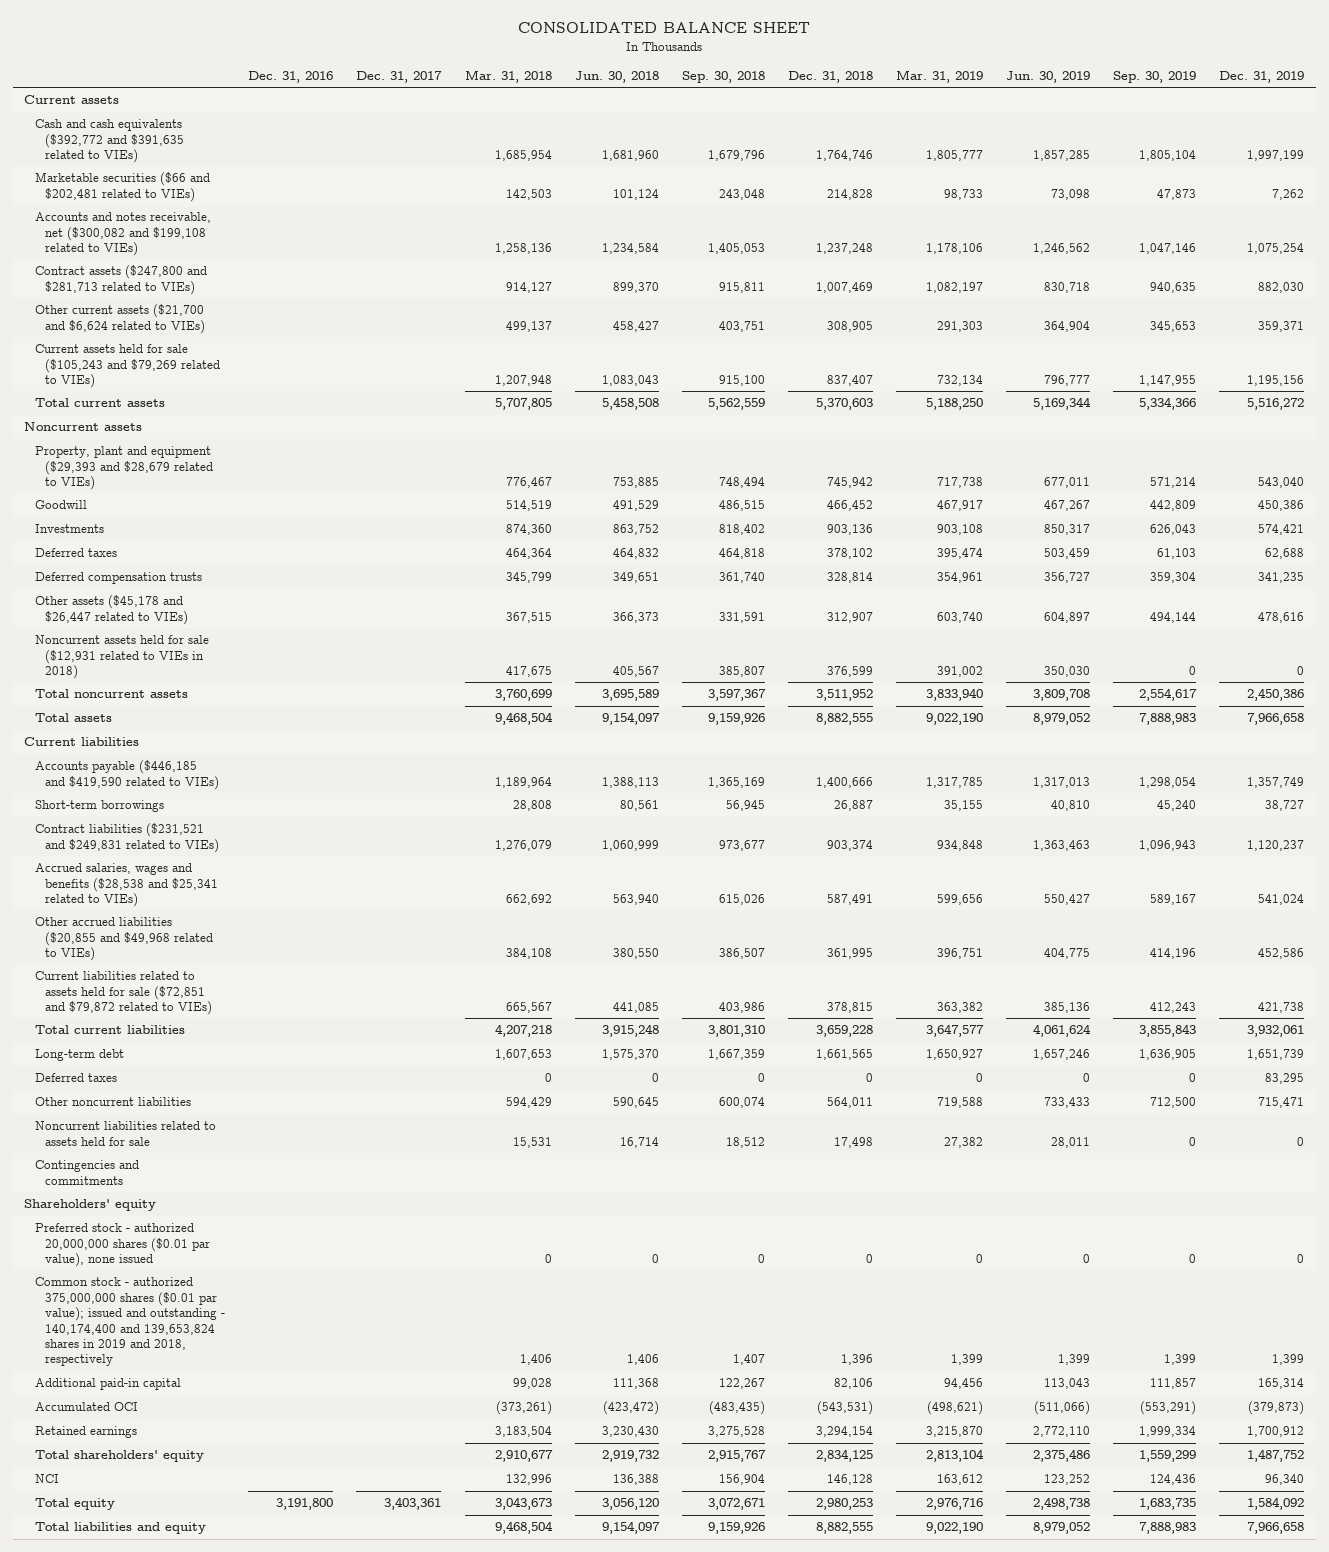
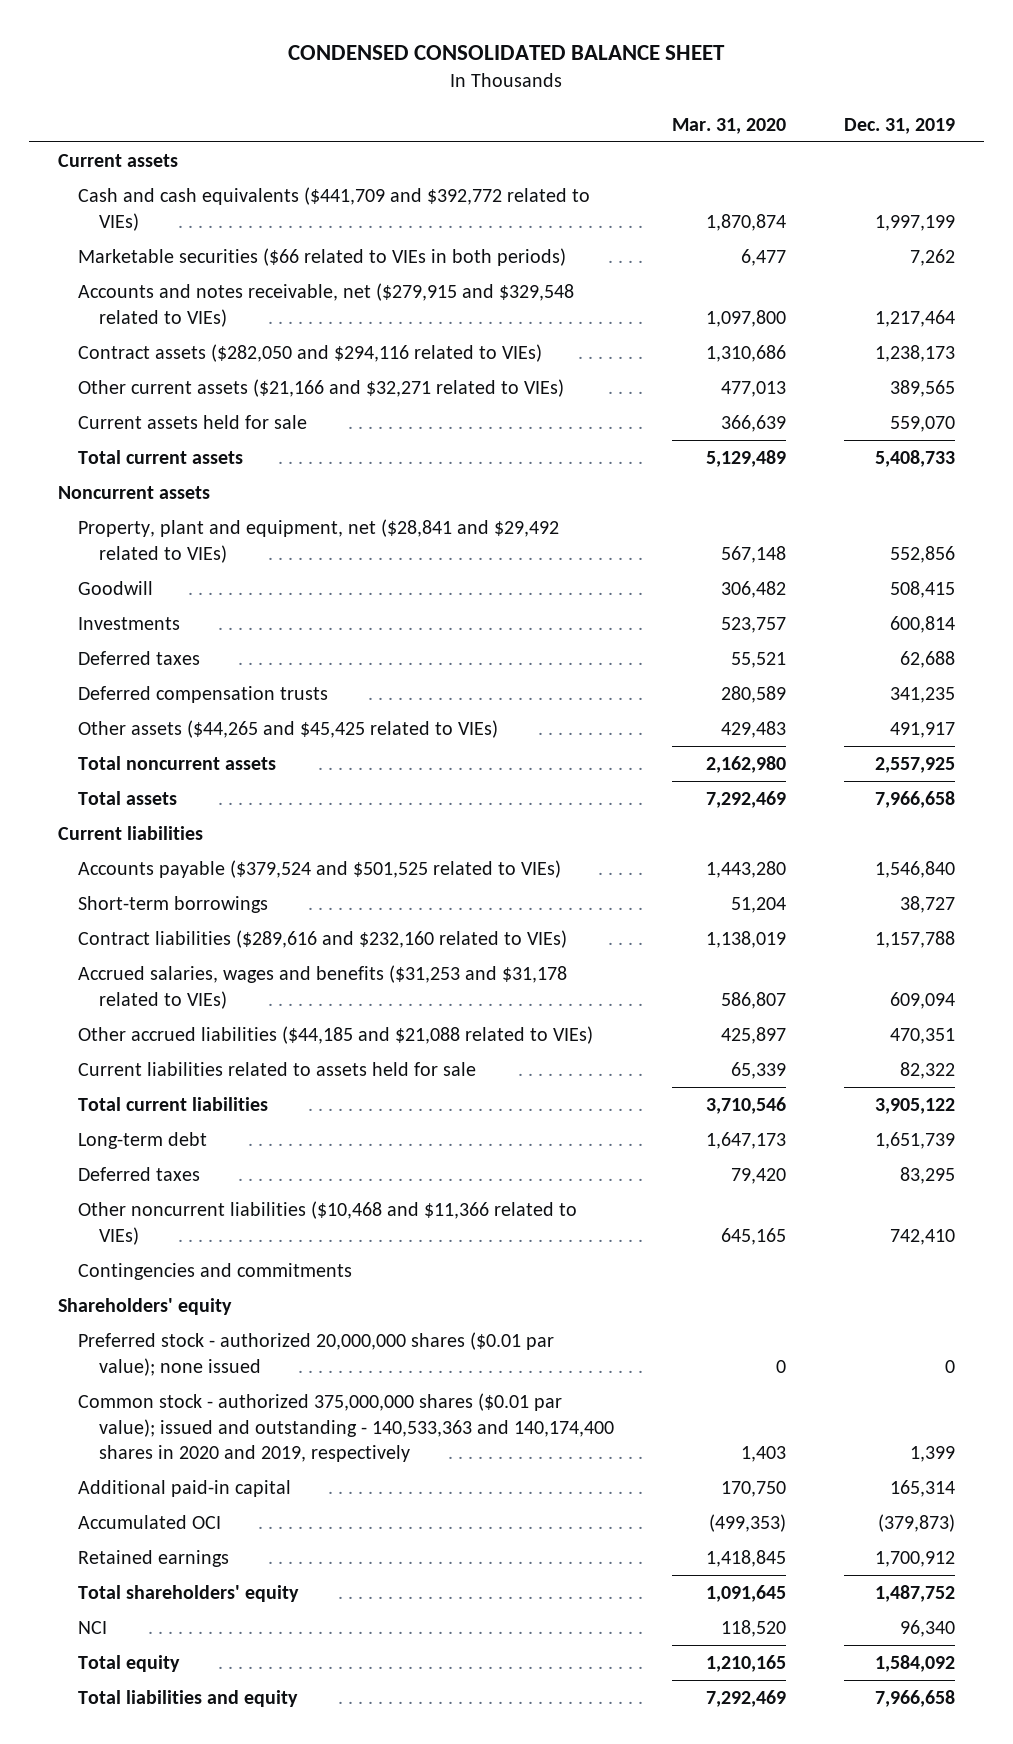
- CONSOLIDATED BALANCE SHEET
+ CONDENSED CONSOLIDATED BALANCE SHEET
- | Dec. 31, 2016 | Dec. 31, 2017 | Mar. 31, 2018 | Jun. 30, 2018 | Sep. 30, 2018 | Dec. 31, 2018 | Mar. 31, 2019 | Jun. 30, 2019 | Sep. 30, 2019 | Dec. 31, 2019
+ | Mar. 31, 2020 | Dec. 31, 2019
- Cash and cash equivalents ($392,772 and $391,635 related to VIEs) | | | 1,685,954 | 1,681,960 | 1,679,796 | 1,764,746 | 1,805,777 | 1,857,285 | 1,805,104 | 1,997,199
- Marketable securities ($66 and $202,481 related to VIEs) | | | 142,503 | 101,124 | 243,048 | 214,828 | 98,733 | 73,098 | 47,873 | 7,262
- Accounts and notes receivable, net ($300,082 and $199,108 related to VIEs) | | | 1,258,136 | 1,234,584 | 1,405,053 | 1,237,248 | 1,178,106 | 1,246,562 | 1,047,146 | 1,075,254
- Contract assets ($247,800 and $281,713 related to VIEs) | | | 914,127 | 899,370 | 915,811 | 1,007,469 | 1,082,197 | 830,718 | 940,635 | 882,030
- Other current assets ($21,700 and $6,624 related to VIEs) | | | 499,137 | 458,427 | 403,751 | 308,905 | 291,303 | 364,904 | 345,653 | 359,371
- Current assets held for sale ($105,243 and $79,269 related to VIEs) | | | 1,207,948 | 1,083,043 | 915,100 | 837,407 | 732,134 | 796,777 | 1,147,955 | 1,195,156
- Total current assets | | | 5,707,805 | 5,458,508 | 5,562,559 | 5,370,603 | 5,188,250 | 5,169,344 | 5,334,366 | 5,516,272
+ Cash and cash equivalents ($441,709 and $392,772 related to VIEs) | 1,870,874 | 1,997,199
+ Marketable securities ($66 related to VIEs in both periods) | 6,477 | 7,262
+ Accounts and notes receivable, net ($279,915 and $329,548 related to VIEs) | 1,097,800 | 1,217,464
+ Contract assets ($282,050 and $294,116 related to VIEs) | 1,310,686 | 1,238,173
+ Other current assets ($21,166 and $32,271 related to VIEs) | 477,013 | 389,565
+ Current assets held for sale | 366,639 | 559,070
+ Total current assets | 5,129,489 | 5,408,733
- Property, plant and equipment ($29,393 and $28,679 related to VIEs) | | | 776,467 | 753,885 | 748,494 | 745,942 | 717,738 | 677,011 | 571,214 | 543,040
- Goodwill | | | 514,519 | 491,529 | 486,515 | 466,452 | 467,917 | 467,267 | 442,809 | 450,386
- Investments | | | 874,360 | 863,752 | 818,402 | 903,136 | 903,108 | 850,317 | 626,043 | 574,421
+ Property, plant and equipment, net ($28,841 and $29,492 related to VIEs) | 567,148 | 552,856
+ Goodwill | 306,482 | 508,415
+ Investments | 523,757 | 600,814
- Other assets ($45,178 and $26,447 related to VIEs) | | | 367,515 | 366,373 | 331,591 | 312,907 | 603,740 | 604,897 | 494,144 | 478,616
- Noncurrent assets held for sale ($12,931 related to VIEs in 2018) | | | 417,675 | 405,567 | 385,807 | 376,599 | 391,002 | 350,030 | 0 | 0
- Total noncurrent assets | | | 3,760,699 | 3,695,589 | 3,597,367 | 3,511,952 | 3,833,940 | 3,809,708 | 2,554,617 | 2,450,386
+ Other assets ($44,265 and $45,425 related to VIEs) | 429,483 | 491,917
+ Total noncurrent assets | 2,162,980 | 2,557,925
- Accounts payable ($446,185 and $419,590 related to VIEs) | | | 1,189,964 | 1,388,113 | 1,365,169 | 1,400,666 | 1,317,785 | 1,317,013 | 1,298,054 | 1,357,749
+ Accounts payable ($379,524 and $501,525 related to VIEs) | 1,443,280 | 1,546,840
- Contract liabilities ($231,521 and $249,831 related to VIEs) | | | 1,276,079 | 1,060,999 | 973,677 | 903,374 | 934,848 | 1,363,463 | 1,096,943 | 1,120,237
- Accrued salaries, wages and benefits ($28,538 and $25,341 related to VIEs) | | | 662,692 | 563,940 | 615,026 | 587,491 | 599,656 | 550,427 | 589,167 | 541,024
- Other accrued liabilities ($20,855 and $49,968 related to VIEs) | | | 384,108 | 380,550 | 386,507 | 361,995 | 396,751 | 404,775 | 414,196 | 452,586
- Current liabilities related to assets held for sale ($72,851 and $79,872 related to VIEs) | | | 665,567 | 441,085 | 403,986 | 378,815 | 363,382 | 385,136 | 412,243 | 421,738
- Total current liabilities | | | 4,207,218 | 3,915,248 | 3,801,310 | 3,659,228 | 3,647,577 | 4,061,624 | 3,855,843 | 3,932,061
+ Contract liabilities ($289,616 and $232,160 related to VIEs) | 1,138,019 | 1,157,788
+ Accrued salaries, wages and benefits ($31,253 and $31,178 related to VIEs) | 586,807 | 609,094
+ Other accrued liabilities ($44,185 and $21,088 related to VIEs) | 425,897 | 470,351
+ Current liabilities related to assets held for sale | 65,339 | 82,322
+ Total current liabilities | 3,710,546 | 3,905,122
- Other noncurrent liabilities | | | 594,429 | 590,645 | 600,074 | 564,011 | 719,588 | 733,433 | 712,500 | 715,471
- Noncurrent liabilities related to assets held for sale | | | 15,531 | 16,714 | 18,512 | 17,498 | 27,382 | 28,011 | 0 | 0
+ Other noncurrent liabilities ($10,468 and $11,366 related to VIEs) | 645,165 | 742,410
- Preferred stock - authorized 20,000,000 shares ($0.01 par value), none issued | | | 0 | 0 | 0 | 0 | 0 | 0 | 0 | 0
- Common stock - authorized 375,000,000 shares ($0.01 par value); issued and outstanding - 140,174,400 and 139,653,824 shares in 2019 and 2018, respectively | | | 1,406 | 1,406 | 1,407 | 1,396 | 1,399 | 1,399 | 1,399 | 1,399
+ Preferred stock - authorized 20,000,000 shares ($0.01 par value); none issued | 0 | 0
+ Common stock - authorized 375,000,000 shares ($0.01 par value); issued and outstanding - 140,533,363 and 140,174,400 shares in 2020 and 2019, respectively | 1,403 | 1,399

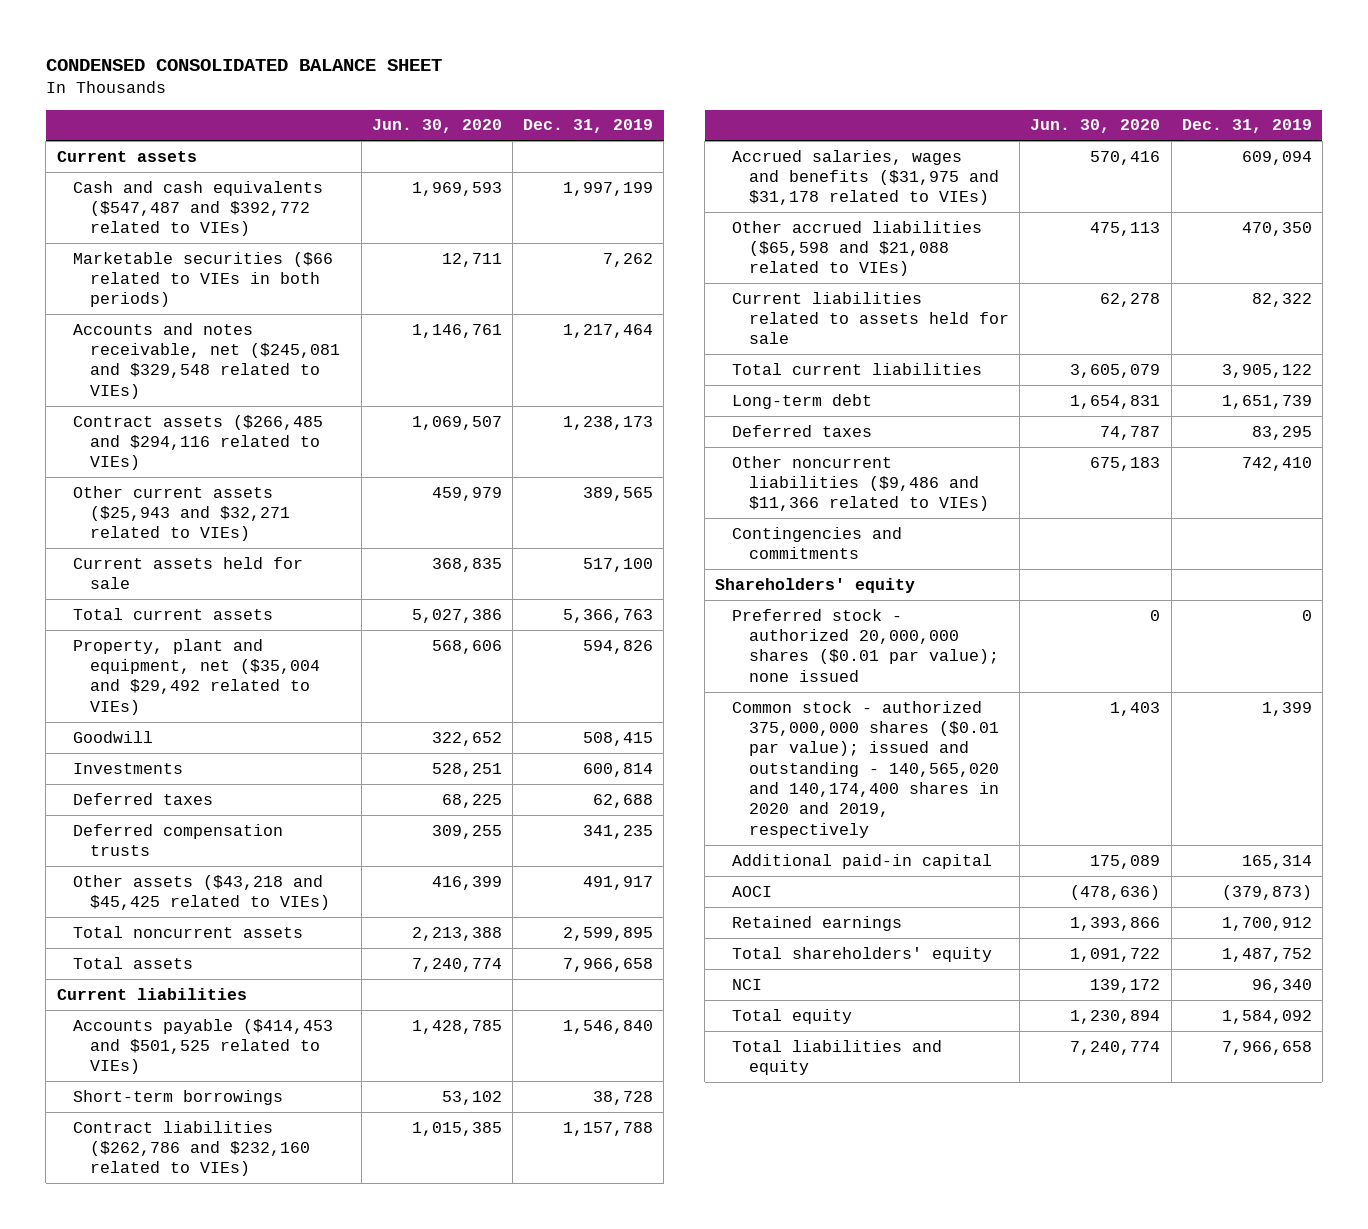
- | Mar. 31, 2020 | Dec. 31, 2019
+ | Jun. 30, 2020 | Dec. 31, 2019
- Cash and cash equivalents ($441,709 and $392,772 related to VIEs) | 1,870,874 | 1,997,199
+ Cash and cash equivalents ($547,487 and $392,772 related to VIEs) | 1,969,593 | 1,997,199
- Accounts and notes receivable, net ($279,915 and $329,548 related to VIEs) | 1,097,800 | 1,217,464
- Contract assets ($282,050 and $294,116 related to VIEs) | 1,310,686 | 1,238,173
- Other current assets ($21,166 and $32,271 related to VIEs) | 477,013 | 389,565
- Current assets held for sale | 366,639 | 559,070
- Total current assets | 5,129,489 | 5,408,733
- Noncurrent assets
- Property, plant and equipment, net ($28,841 and $29,492 related to VIEs) | 567,148 | 552,856
+ Accounts and notes receivable, net ($245,081 and $329,548 related to VIEs) | 1,146,761 | 1,217,464
+ Contract assets ($266,485 and $294,116 related to VIEs) | 1,069,507 | 1,238,173
+ Other current assets ($25,943 and $32,271 related to VIEs) | 459,979 | 389,565
+ Current assets held for sale | 368,835 | 517,100
+ Total current assets | 5,027,386 | 5,366,763
+ Property, plant and equipment, net ($35,004 and $29,492 related to VIEs) | 568,606 | 594,826
- Other assets ($44,265 and $45,425 related to VIEs) | 429,483 | 491,917
- Total noncurrent assets | 2,162,980 | 2,557,925
+ Other assets ($43,218 and $45,425 related to VIEs) | 416,399 | 491,917
+ Total noncurrent assets | 2,213,388 | 2,599,895
- Accounts payable ($379,524 and $501,525 related to VIEs) | 1,443,280 | 1,546,840
- Short-term borrowings | 51,204 | 38,727
- Contract liabilities ($289,616 and $232,160 related to VIEs) | 1,138,019 | 1,157,788
- Accrued salaries, wages and benefits ($31,253 and $31,178 related to VIEs) | 586,807 | 609,094
- Other accrued liabilities ($44,185 and $21,088 related to VIEs) | 425,897 | 470,351
+ Accounts payable ($414,453 and $501,525 related to VIEs) | 1,428,785 | 1,546,840
+ Short-term borrowings | 53,102 | 38,728
+ Contract liabilities ($262,786 and $232,160 related to VIEs) | 1,015,385 | 1,157,788
+ Accrued salaries, wages and benefits ($31,975 and $31,178 related to VIEs) | 570,416 | 609,094
+ Other accrued liabilities ($65,598 and $21,088 related to VIEs) | 475,113 | 470,350
- Other noncurrent liabilities ($10,468 and $11,366 related to VIEs) | 645,165 | 742,410
+ Other noncurrent liabilities ($9,486 and $11,366 related to VIEs) | 675,183 | 742,410
- Common stock - authorized 375,000,000 shares ($0.01 par value); issued and outstanding - 140,533,363 and 140,174,400 shares in 2020 and 2019, respectively | 1,403 | 1,399
+ Common stock - authorized 375,000,000 shares ($0.01 par value); issued and outstanding - 140,565,020 and 140,174,400 shares in 2020 and 2019, respectively | 1,403 | 1,399
- Accumulated OCI | (499,353) | (379,873)
+ AOCI | (478,636) | (379,873)

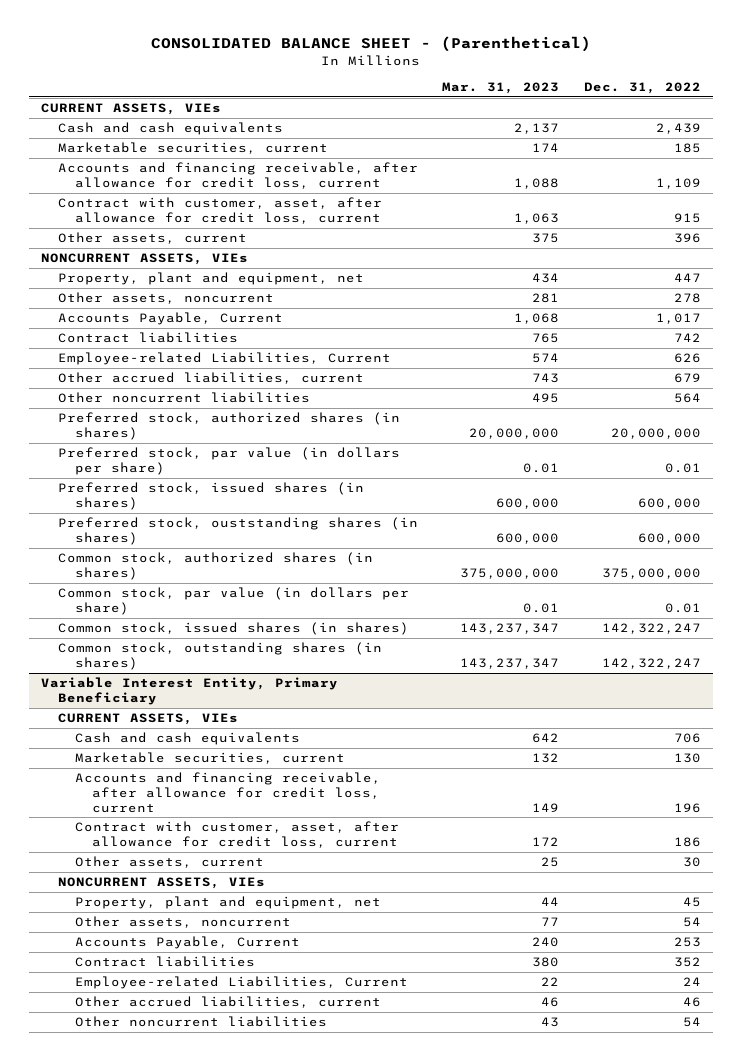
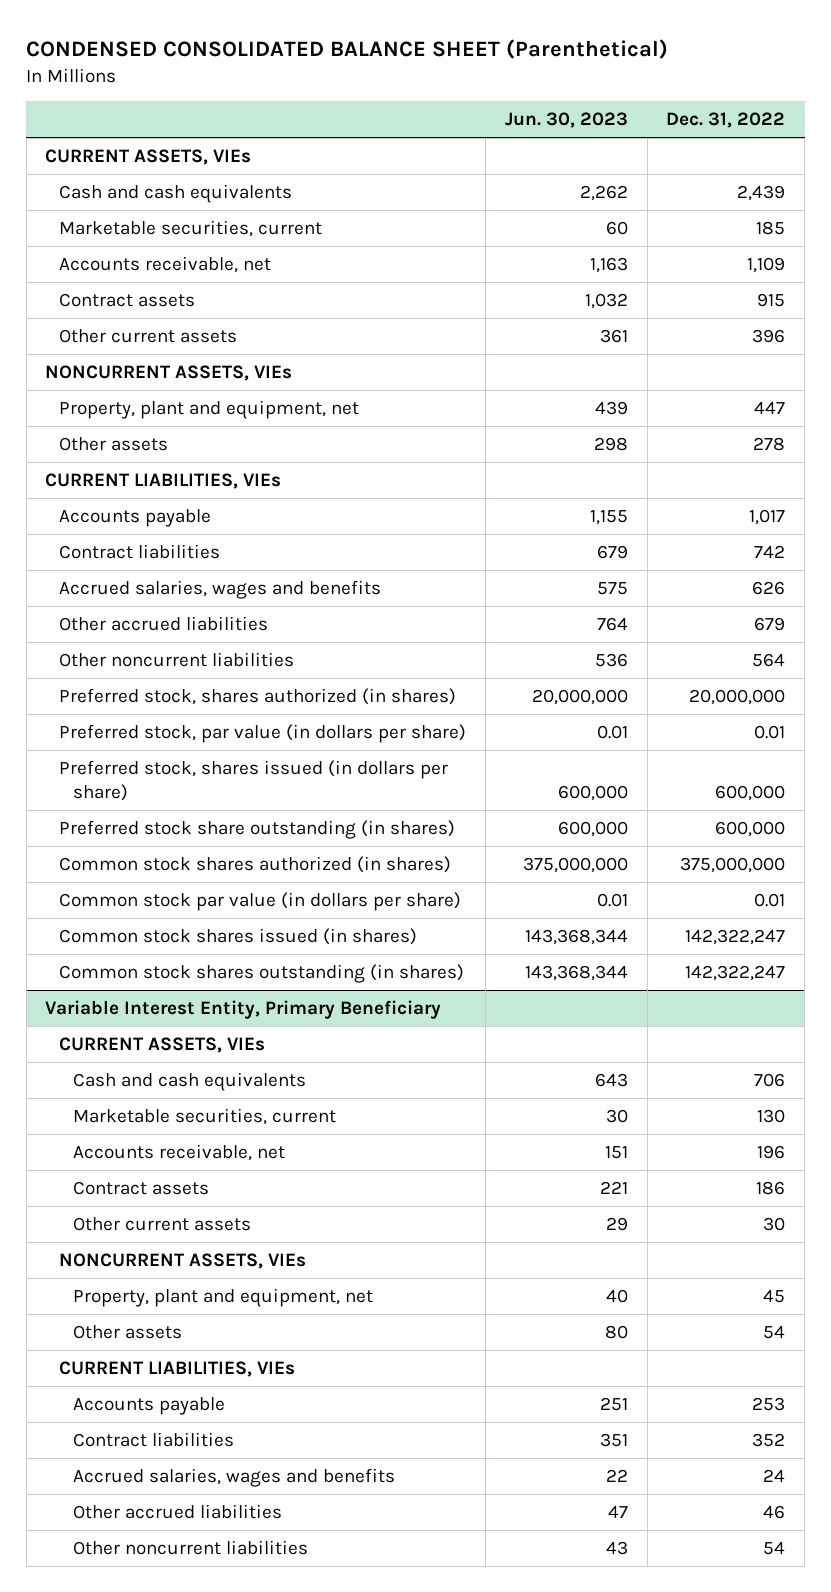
- CONSOLIDATED BALANCE SHEET - (Parenthetical)
+ CONDENSED CONSOLIDATED BALANCE SHEET (Parenthetical)
- | Mar. 31, 2023 | Dec. 31, 2022
+ | Jun. 30, 2023 | Dec. 31, 2022
- Accounts and financing receivable, after allowance for credit loss, current | 1,088 | 1,109
- Contract with customer, asset, after allowance for credit loss, current | 1,063 | 915
- Other assets, current | 375 | 396
+ Accounts receivable, net | 1,163 | 1,109
+ Contract assets | 1,032 | 915
+ Other current assets | 361 | 396
- Other assets, noncurrent | 281 | 278
- Accounts Payable, Current | 1,068 | 1,017
+ Other assets | 298 | 278
+ CURRENT LIABILITIES, VIEs
+ Accounts payable | 1,155 | 1,017
- Employee-related Liabilities, Current | 574 | 626
- Other accrued liabilities, current | 743 | 679
+ Accrued salaries, wages and benefits | 575 | 626
+ Other accrued liabilities | 764 | 679
- Preferred stock, authorized shares (in shares) | 20,000,000 | 20,000,000
+ Preferred stock, shares authorized (in shares) | 20,000,000 | 20,000,000
- Preferred stock, issued shares (in shares) | 600,000 | 600,000
- Preferred stock, ouststanding shares (in shares) | 600,000 | 600,000
- Common stock, authorized shares (in shares) | 375,000,000 | 375,000,000
- Common stock, par value (in dollars per share) | 0.01 | 0.01
- Common stock, issued shares (in shares) | 143,237,347 | 142,322,247
- Common stock, outstanding shares (in shares) | 143,237,347 | 142,322,247
+ Preferred stock, shares issued (in dollars per share) | 600,000 | 600,000
+ Preferred stock share outstanding (in shares) | 600,000 | 600,000
+ Common stock shares authorized (in shares) | 375,000,000 | 375,000,000
+ Common stock par value (in dollars per share) | 0.01 | 0.01
+ Common stock shares issued (in shares) | 143,368,344 | 142,322,247
+ Common stock shares outstanding (in shares) | 143,368,344 | 142,322,247
@ Variable Interest Entity, Primary Beneficiary
- Accounts and financing receivable, after allowance for credit loss, current | 149 | 196
- Contract with customer, asset, after allowance for credit loss, current | 172 | 186
- Other assets, current | 25 | 30
+ Accounts receivable, net | 151 | 196
+ Contract assets | 221 | 186
+ Other current assets | 29 | 30
- Other assets, noncurrent | 77 | 54
- Accounts Payable, Current | 240 | 253
+ Other assets | 80 | 54
+ CURRENT LIABILITIES, VIEs
+ Accounts payable | 251 | 253
- Employee-related Liabilities, Current | 22 | 24
- Other accrued liabilities, current | 46 | 46
+ Accrued salaries, wages and benefits | 22 | 24
+ Other accrued liabilities | 47 | 46

